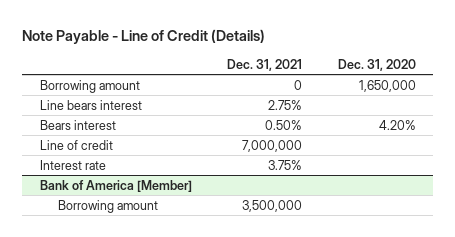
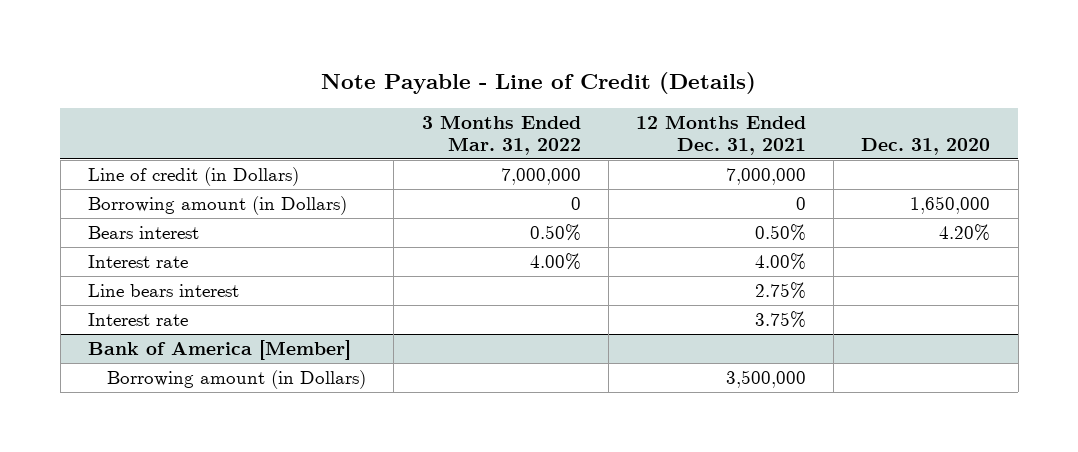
- | Dec. 31, 2021 | Dec. 31, 2020
+ | 3 Months Ended Mar. 31, 2022 | 12 Months Ended Dec. 31, 2021 | Dec. 31, 2020
- Borrowing amount | 0 | 1,650,000
+ Line of credit (in Dollars) | 7,000,000 | 7,000,000 |
+ Borrowing amount (in Dollars) | 0 | 0 | 1,650,000
- Line of credit | 7,000,000 |
moved down: Line bears interest | | 2.75% |
+ Interest rate | | 3.75% |
@ Bank of America [Member]
- Borrowing amount | 3,500,000 |
+ Borrowing amount (in Dollars) | | 3,500,000 |

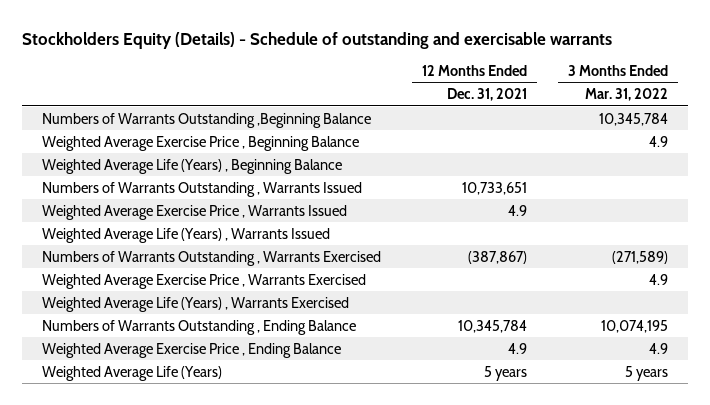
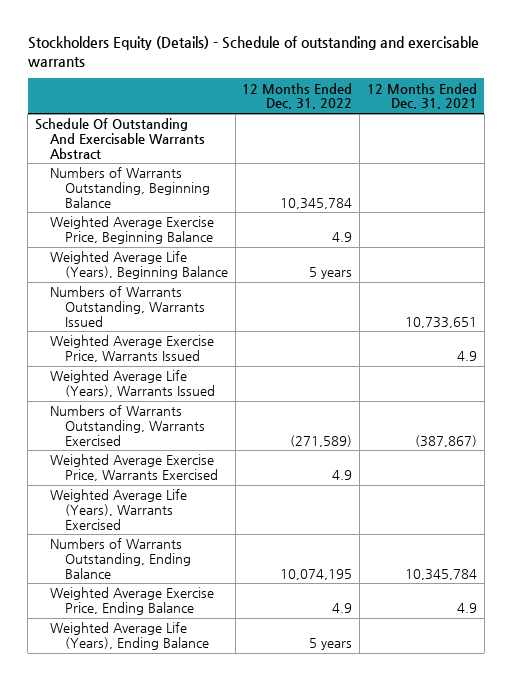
- | 12 Months Ended Dec. 31, 2021 | 3 Months Ended Mar. 31, 2022
+ | 12 Months Ended Dec. 31, 2022 | 12 Months Ended Dec. 31, 2021
- Numbers of Warrants Outstanding ,Beginning Balance | | 10,345,784
- Weighted Average Exercise Price , Beginning Balance | | 4.9
- Weighted Average Life (Years) , Beginning Balance
- Numbers of Warrants Outstanding , Warrants Issued | 10,733,651 |
- Weighted Average Exercise Price , Warrants Issued | 4.9 |
- Weighted Average Life (Years) , Warrants Issued
- Numbers of Warrants Outstanding , Warrants Exercised | (387,867) | (271,589)
- Weighted Average Exercise Price , Warrants Exercised | | 4.9
- Weighted Average Life (Years) , Warrants Exercised
- Numbers of Warrants Outstanding , Ending Balance | 10,345,784 | 10,074,195
- Weighted Average Exercise Price , Ending Balance | 4.9 | 4.9
- Weighted Average Life (Years) | 5 years | 5 years
+ Schedule Of Outstanding And Exercisable Warrants Abstract
+ Numbers of Warrants Outstanding, Beginning Balance | 10,345,784 |
+ Weighted Average Exercise Price, Beginning Balance | 4.9 |
+ Weighted Average Life (Years), Beginning Balance | 5 years |
+ Numbers of Warrants Outstanding, Warrants Issued | | 10,733,651
+ Weighted Average Exercise Price, Warrants Issued | | 4.9
+ Weighted Average Life (Years), Warrants Issued
+ Numbers of Warrants Outstanding, Warrants Exercised | (271,589) | (387,867)
+ Weighted Average Exercise Price, Warrants Exercised | 4.9 |
+ Weighted Average Life (Years), Warrants Exercised
+ Numbers of Warrants Outstanding, Ending Balance | 10,074,195 | 10,345,784
+ Weighted Average Exercise Price, Ending Balance | 4.9 | 4.9
+ Weighted Average Life (Years), Ending Balance | 5 years |

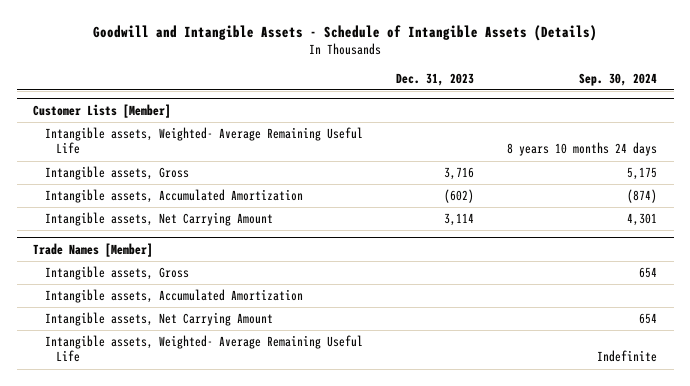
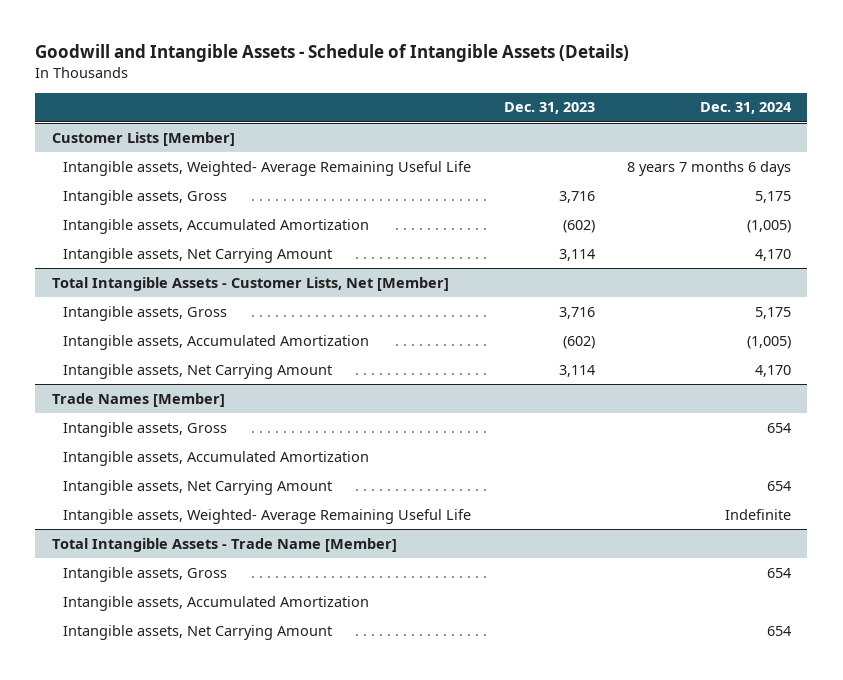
- | Dec. 31, 2023 | Sep. 30, 2024
+ | Dec. 31, 2023 | Dec. 31, 2024
+ Total Intangible Assets - Customer Lists, Net [Member]
+ Intangible assets, Gross | 3,716 | 5,175
+ Intangible assets, Accumulated Amortization | (602) | (1,005)
+ Intangible assets, Net Carrying Amount | 3,114 | 4,170
+ Total Intangible Assets - Trade Name [Member]
+ Intangible assets, Gross | | 654
+ Intangible assets, Accumulated Amortization
+ Intangible assets, Net Carrying Amount | | 654

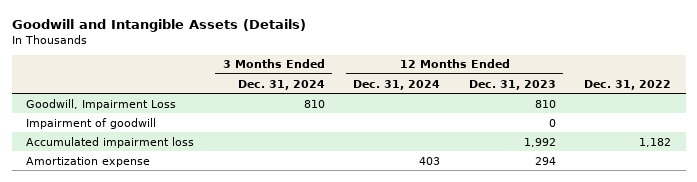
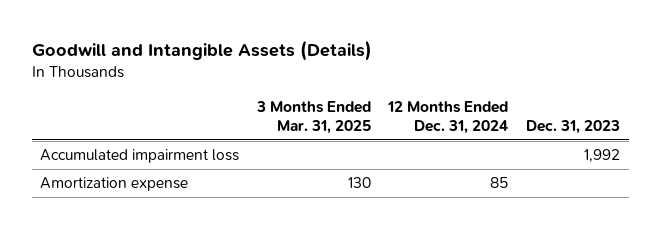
- | 3 Months Ended Dec. 31, 2024 | 12 Months Ended Dec. 31, 2024 | 12 Months Ended Dec. 31, 2023 | Dec. 31, 2022
+ | 3 Months Ended Mar. 31, 2025 | 12 Months Ended Dec. 31, 2024 | Dec. 31, 2023
- Goodwill, Impairment Loss | 810 | | 810 |
- Impairment of goodwill | | | 0 |
- Amortization expense | | 403 | 294 |
+ Amortization expense | 130 | 85 |

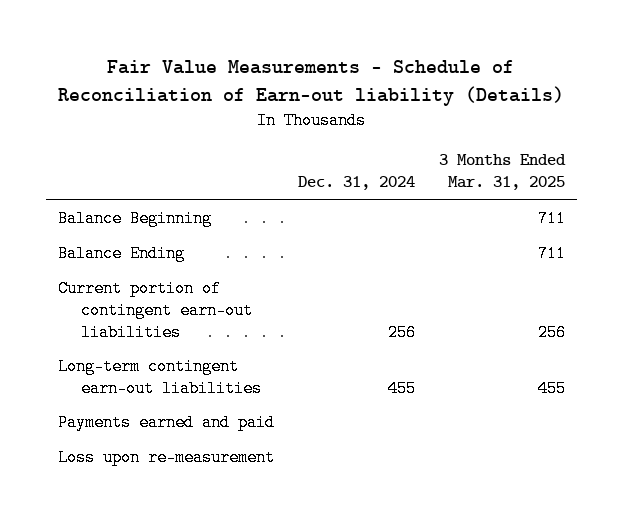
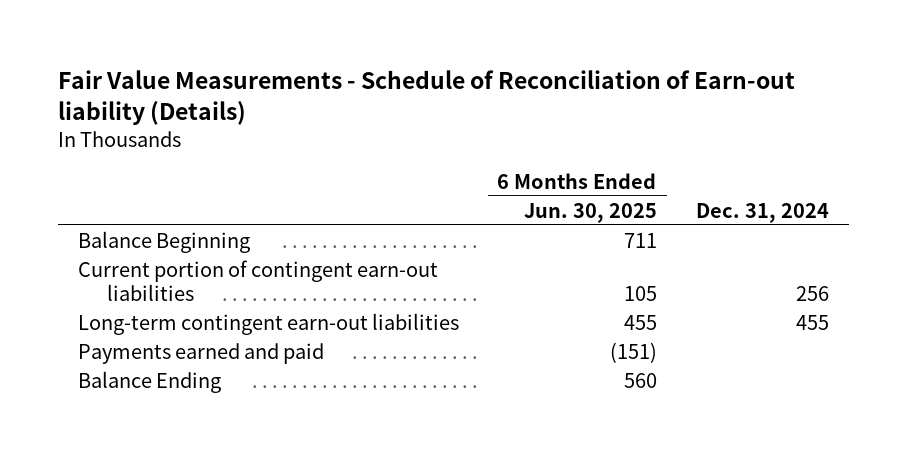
- | Dec. 31, 2024 | 3 Months Ended Mar. 31, 2025
+ | 6 Months Ended Jun. 30, 2025 | Dec. 31, 2024
- Loss upon re-measurement
moved down: Balance Ending | 560 |

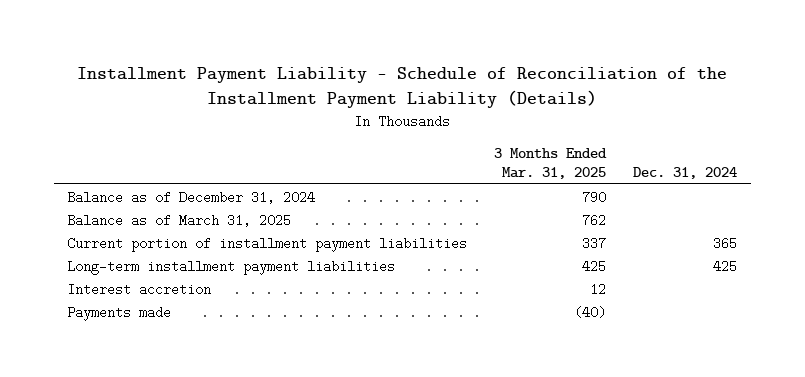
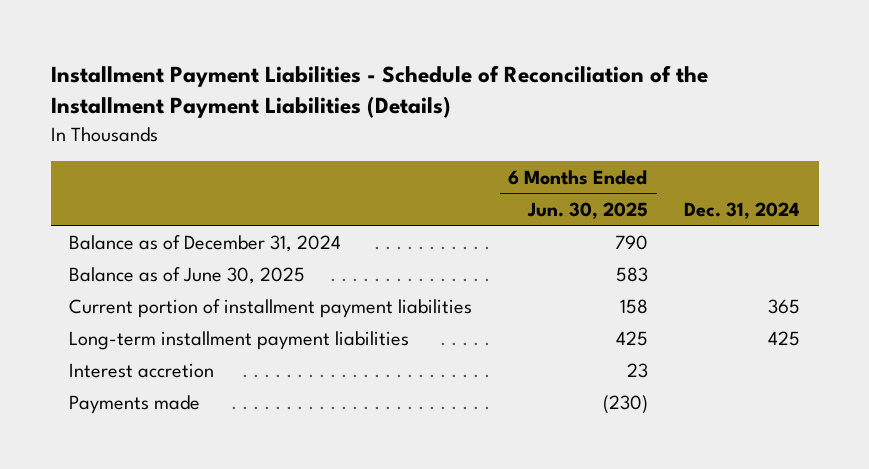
- Installment Payment Liability - Schedule of Reconciliation of the Installment Payment Liability (Details)
+ Installment Payment Liabilities - Schedule of Reconciliation of the Installment Payment Liabilities (Details)
- | 3 Months Ended Mar. 31, 2025 | Dec. 31, 2024
+ | 6 Months Ended Jun. 30, 2025 | Dec. 31, 2024
- Balance as of March 31, 2025 | 762 |
+ Balance as of June 30, 2025 | 583 |

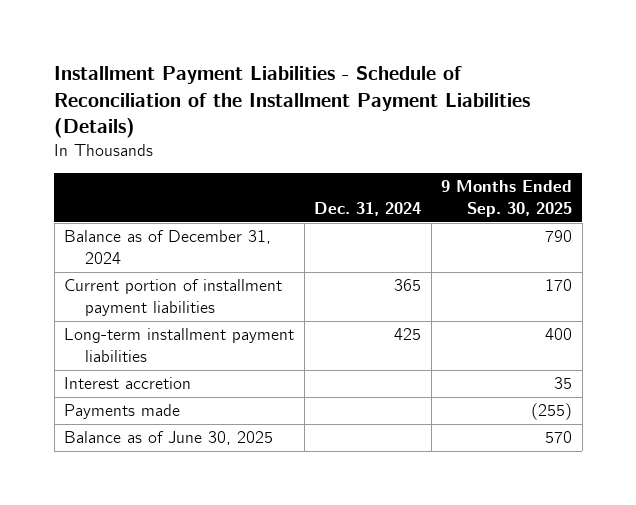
- | 6 Months Ended Jun. 30, 2025 | Dec. 31, 2024
+ | Dec. 31, 2024 | 9 Months Ended Sep. 30, 2025
moved down: Balance as of June 30, 2025 | | 570

